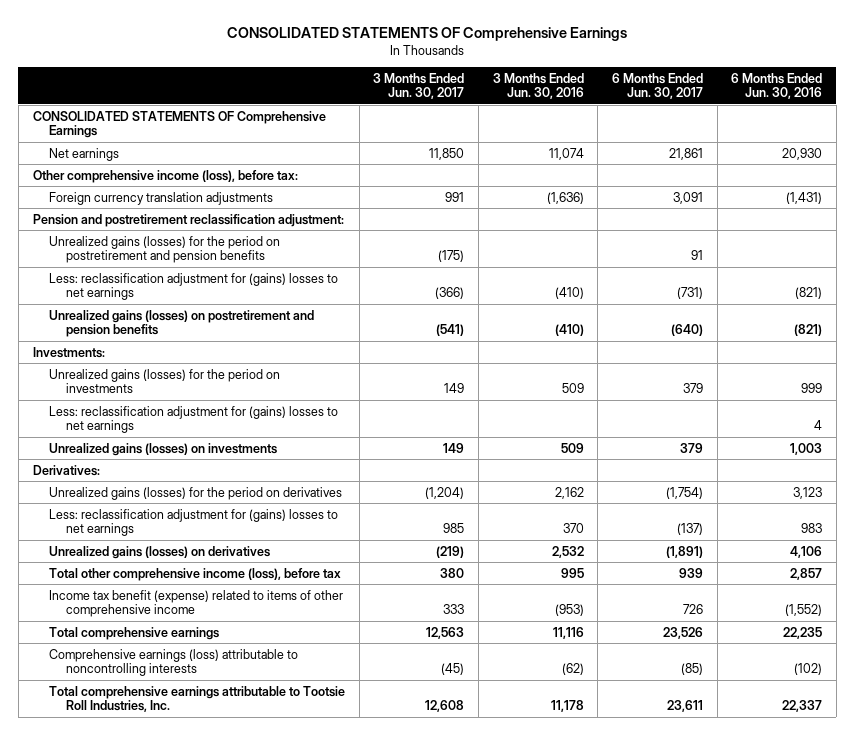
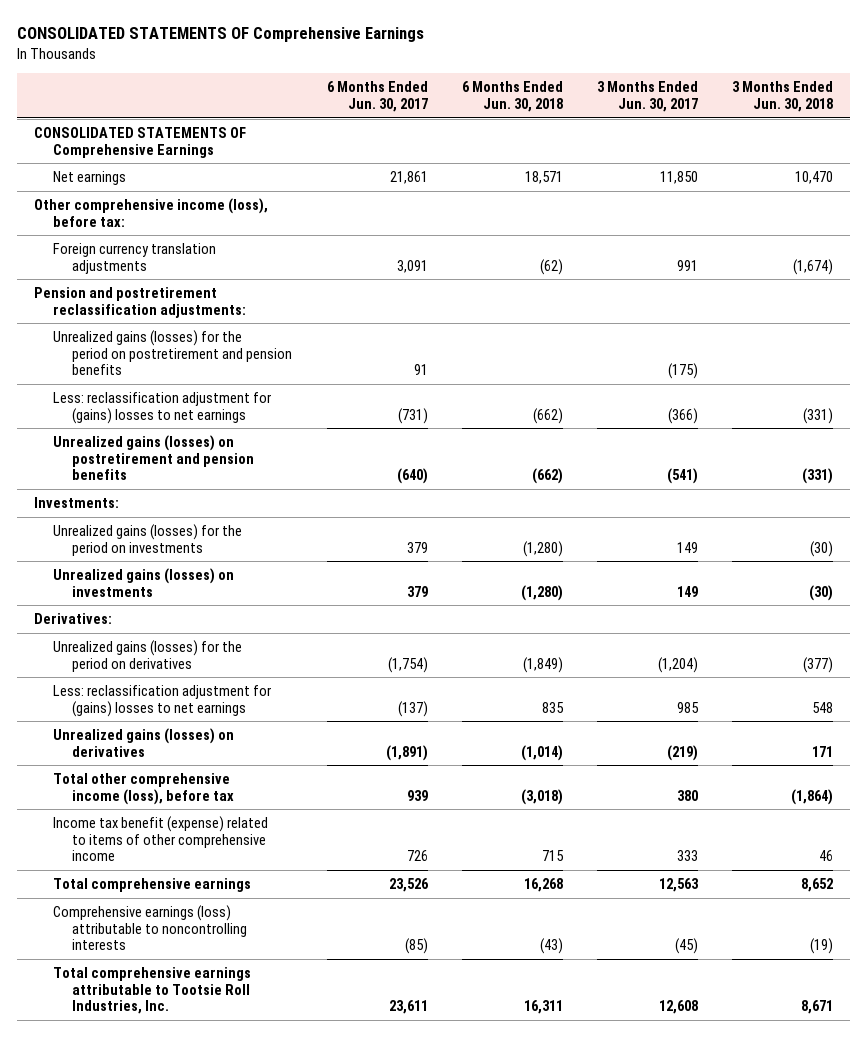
- | 3 Months Ended Jun. 30, 2017 | 3 Months Ended Jun. 30, 2016 | 6 Months Ended Jun. 30, 2017 | 6 Months Ended Jun. 30, 2016
+ | 6 Months Ended Jun. 30, 2017 | 6 Months Ended Jun. 30, 2018 | 3 Months Ended Jun. 30, 2017 | 3 Months Ended Jun. 30, 2018
- Pension and postretirement reclassification adjustment:
+ Pension and postretirement reclassification adjustments:
- Less: reclassification adjustment for (gains) losses to net earnings | | | | 4

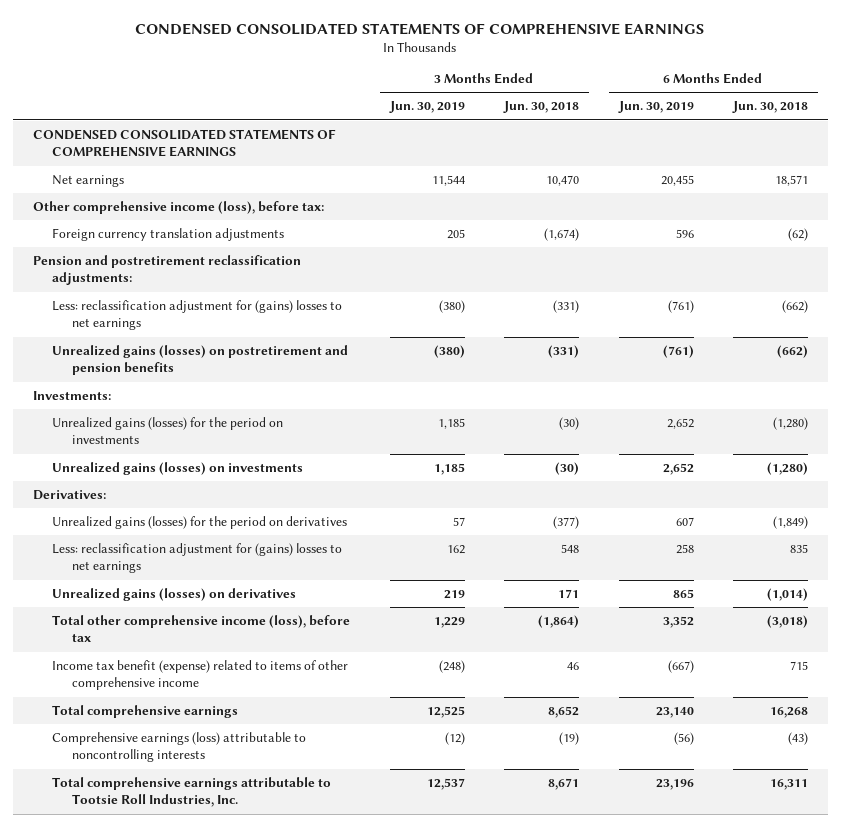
- CONSOLIDATED STATEMENTS OF Comprehensive Earnings
+ CONDENSED CONSOLIDATED STATEMENTS OF COMPREHENSIVE EARNINGS
- | 6 Months Ended Jun. 30, 2017 | 6 Months Ended Jun. 30, 2018 | 3 Months Ended Jun. 30, 2017 | 3 Months Ended Jun. 30, 2018
+ | 3 Months Ended Jun. 30, 2019 | 3 Months Ended Jun. 30, 2018 | 6 Months Ended Jun. 30, 2019 | 6 Months Ended Jun. 30, 2018
- CONSOLIDATED STATEMENTS OF Comprehensive Earnings
+ CONDENSED CONSOLIDATED STATEMENTS OF COMPREHENSIVE EARNINGS
- Unrealized gains (losses) for the period on postretirement and pension benefits | 91 | | (175) |

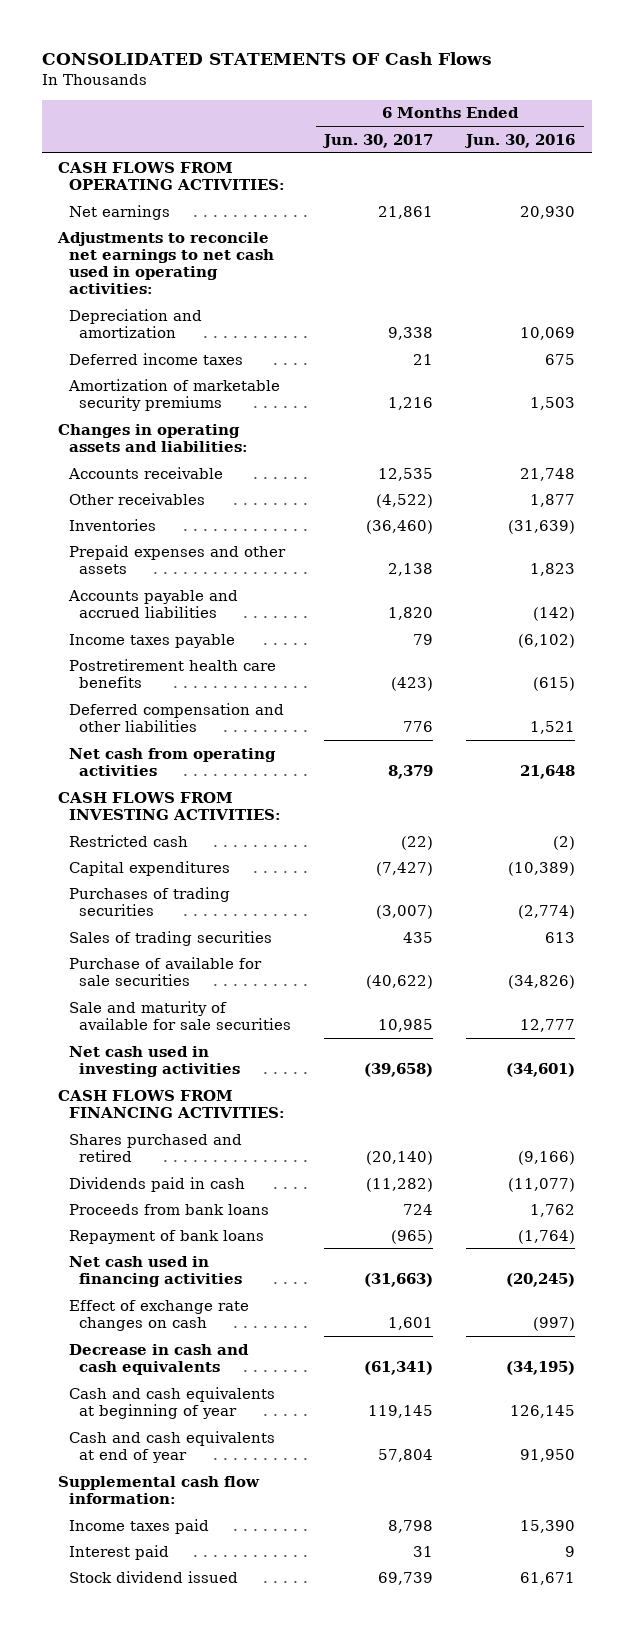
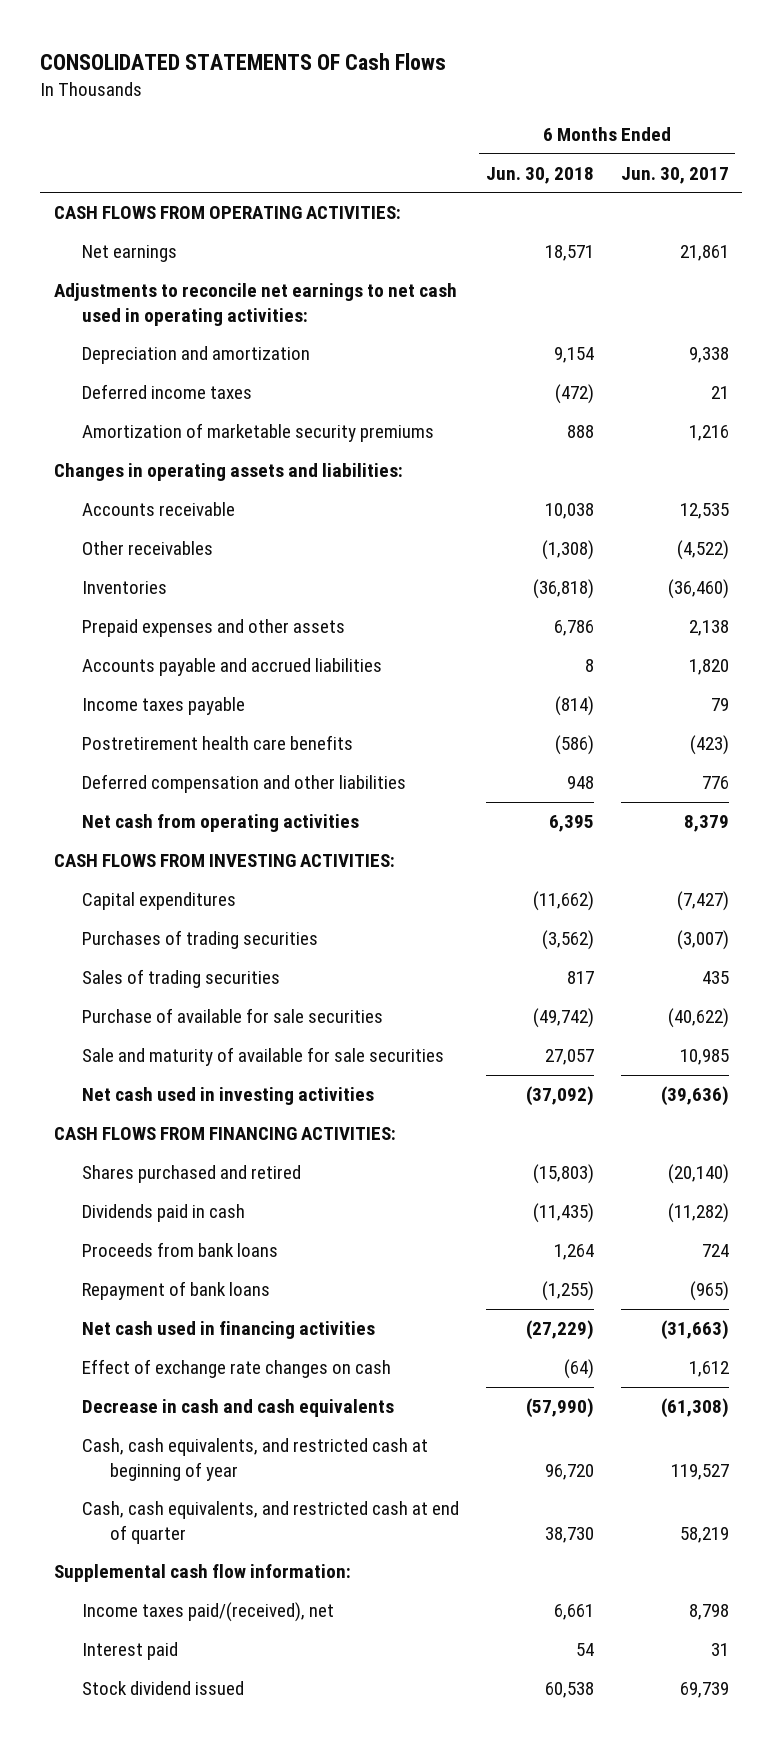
- | 6 Months Ended Jun. 30, 2017 | 6 Months Ended Jun. 30, 2016
+ | 6 Months Ended Jun. 30, 2018 | 6 Months Ended Jun. 30, 2017
- Restricted cash | (22) | (2)
- Net cash used in investing activities | (39,658) | (34,601)
+ Net cash used in investing activities | (37,092) | (39,636)
- Effect of exchange rate changes on cash | 1,601 | (997)
- Decrease in cash and cash equivalents | (61,341) | (34,195)
- Cash and cash equivalents at beginning of year | 119,145 | 126,145
- Cash and cash equivalents at end of year | 57,804 | 91,950
+ Effect of exchange rate changes on cash | (64) | 1,612
+ Decrease in cash and cash equivalents | (57,990) | (61,308)
+ Cash, cash equivalents, and restricted cash at beginning of year | 96,720 | 119,527
+ Cash, cash equivalents, and restricted cash at end of quarter | 38,730 | 58,219
- Income taxes paid | 8,798 | 15,390
+ Income taxes paid/(received), net | 6,661 | 8,798

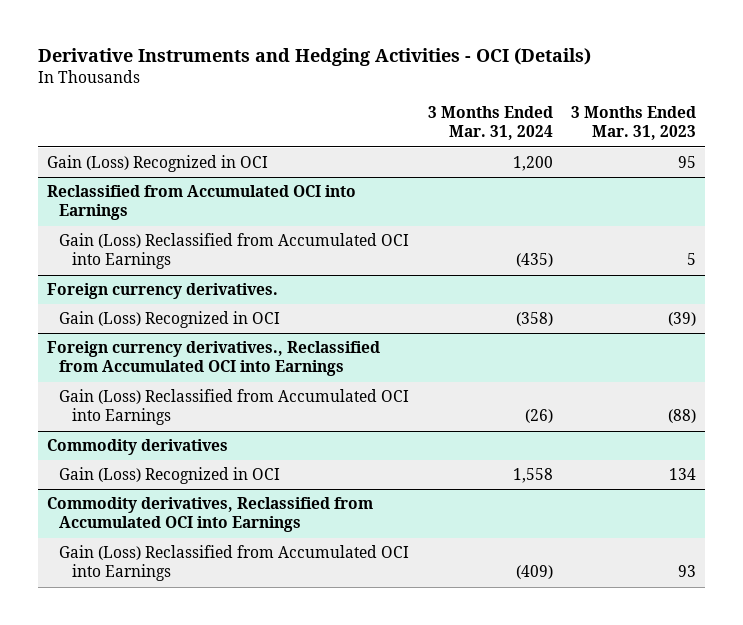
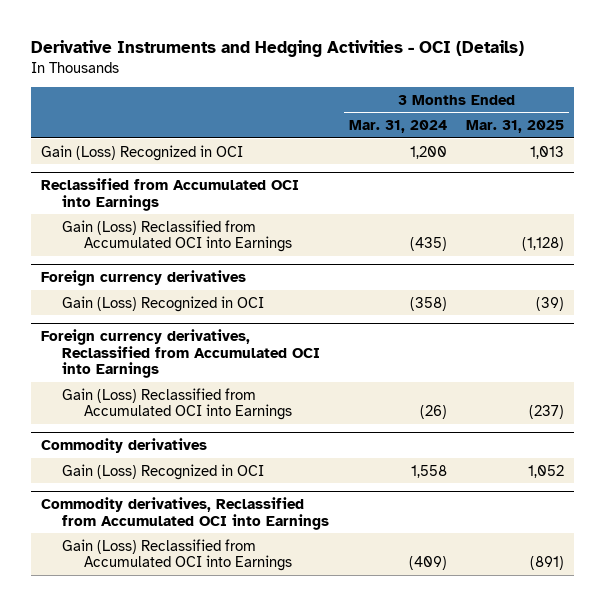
- | 3 Months Ended Mar. 31, 2024 | 3 Months Ended Mar. 31, 2023
+ | 3 Months Ended Mar. 31, 2024 | 3 Months Ended Mar. 31, 2025
- Foreign currency derivatives.
+ Foreign currency derivatives
- Foreign currency derivatives., Reclassified from Accumulated OCI into Earnings
+ Foreign currency derivatives, Reclassified from Accumulated OCI into Earnings

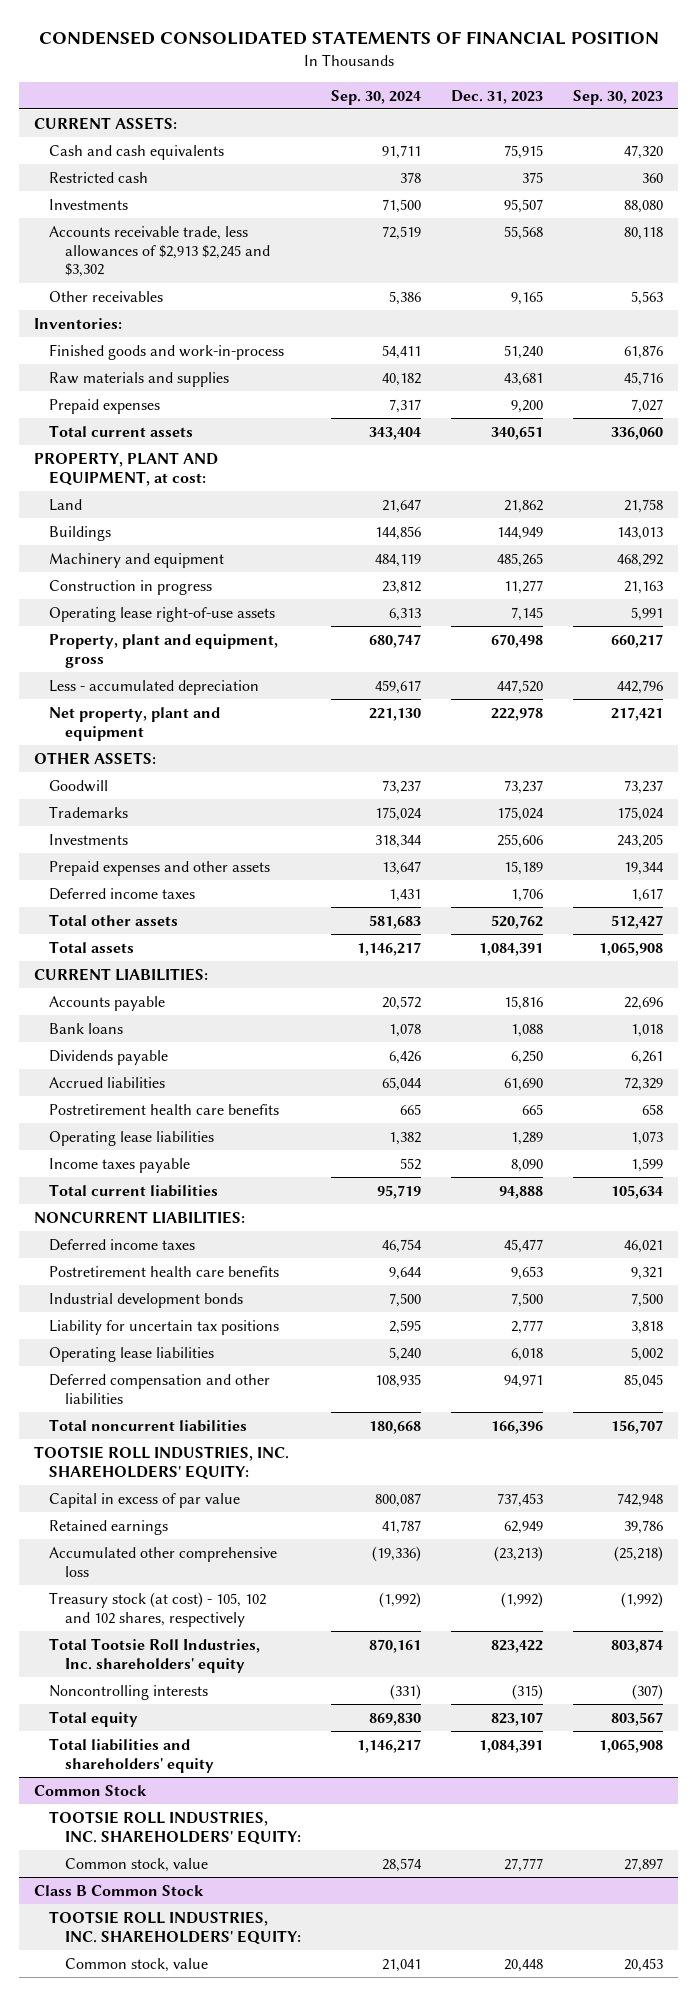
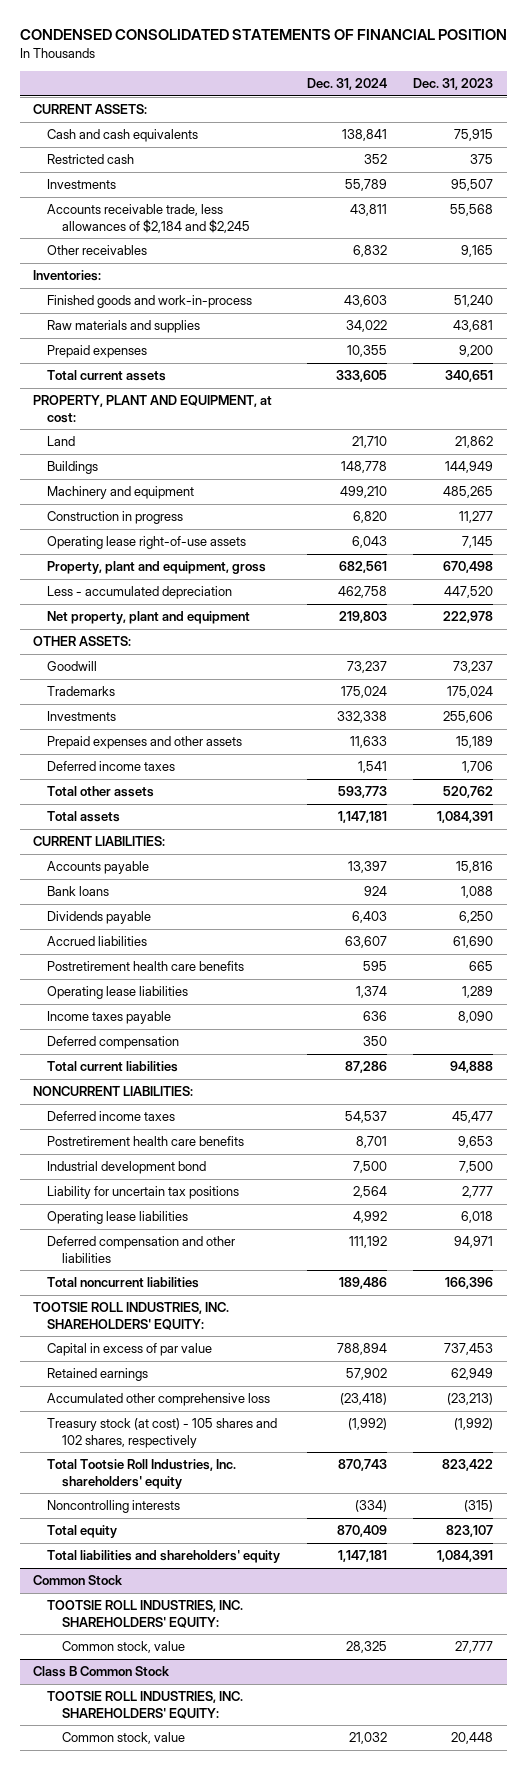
- | Sep. 30, 2024 | Dec. 31, 2023 | Sep. 30, 2023
+ | Dec. 31, 2024 | Dec. 31, 2023
- Accounts receivable trade, less allowances of $2,913 $2,245 and $3,302 | 72,519 | 55,568 | 80,118
+ Accounts receivable trade, less allowances of $2,184 and $2,245 | 43,811 | 55,568
+ Deferred compensation | 350 |
- Industrial development bonds | 7,500 | 7,500 | 7,500
+ Industrial development bond | 7,500 | 7,500
- Treasury stock (at cost) - 105, 102 and 102 shares, respectively | (1,992) | (1,992) | (1,992)
+ Treasury stock (at cost) - 105 shares and 102 shares, respectively | (1,992) | (1,992)

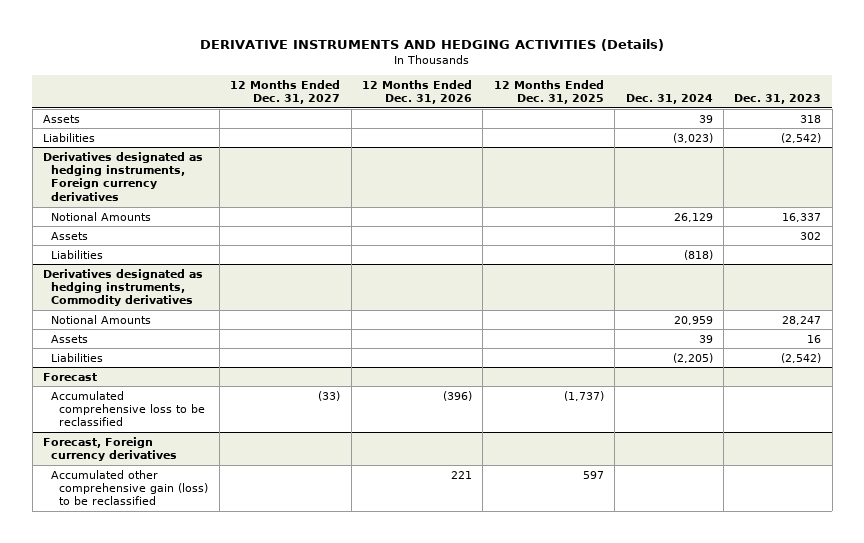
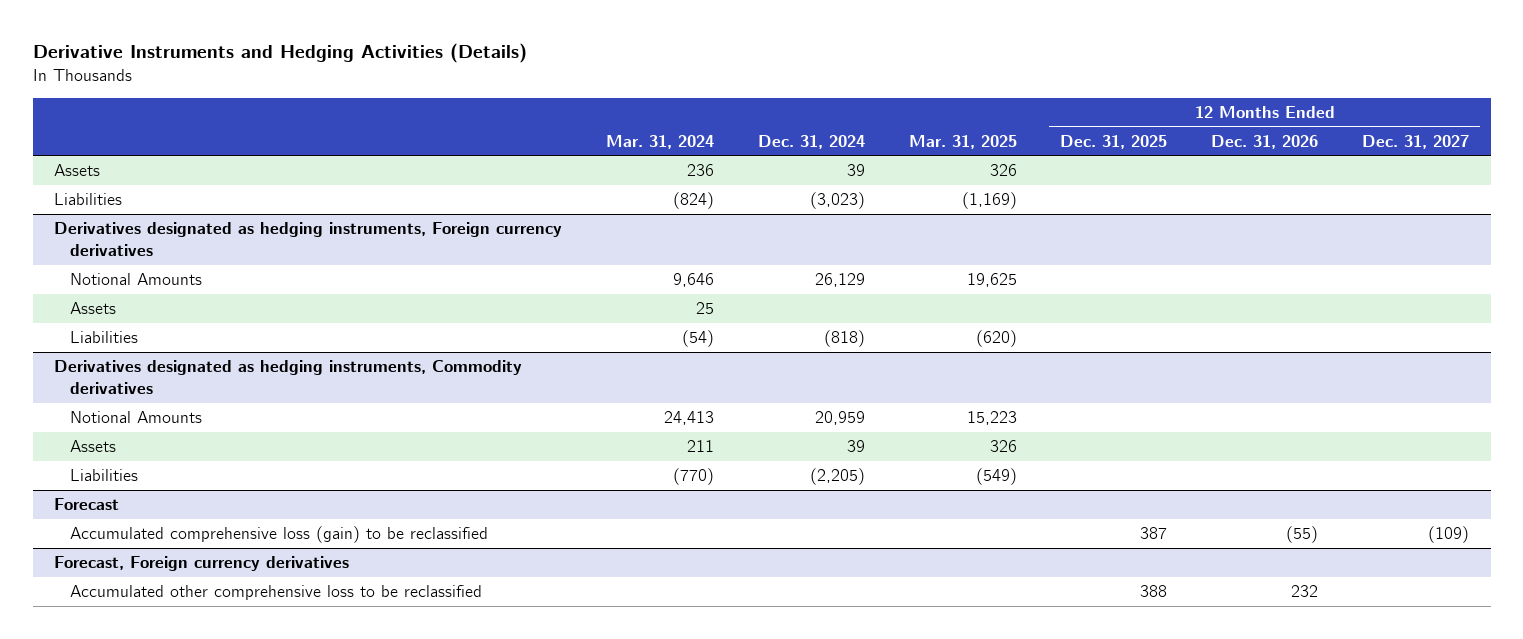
- DERIVATIVE INSTRUMENTS AND HEDGING ACTIVITIES (Details)
+ Derivative Instruments and Hedging Activities (Details)
- | 12 Months Ended Dec. 31, 2027 | 12 Months Ended Dec. 31, 2026 | 12 Months Ended Dec. 31, 2025 | Dec. 31, 2024 | Dec. 31, 2023
+ | Mar. 31, 2024 | Dec. 31, 2024 | Mar. 31, 2025 | 12 Months Ended Dec. 31, 2025 | 12 Months Ended Dec. 31, 2026 | 12 Months Ended Dec. 31, 2027
@ Forecast
- Accumulated comprehensive loss to be reclassified | (33) | (396) | (1,737) | |
+ Accumulated comprehensive loss (gain) to be reclassified | | | | 387 | (55) | (109)
@ Forecast, Foreign currency derivatives
- Accumulated other comprehensive gain (loss) to be reclassified | | 221 | 597 | |
+ Accumulated other comprehensive loss to be reclassified | | | | 388 | 232 |

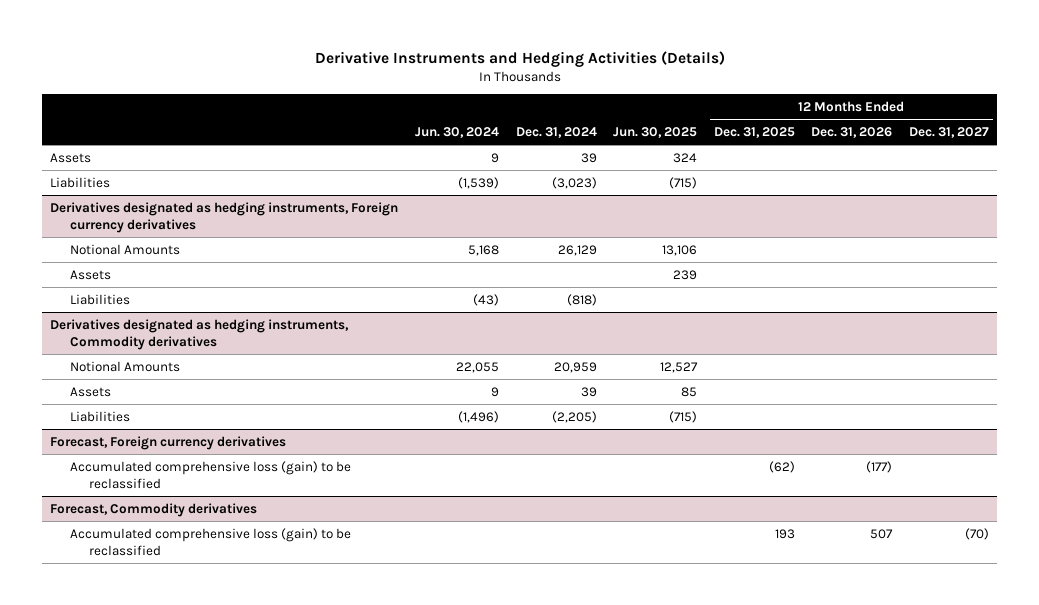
- | Mar. 31, 2024 | Dec. 31, 2024 | Mar. 31, 2025 | 12 Months Ended Dec. 31, 2025 | 12 Months Ended Dec. 31, 2026 | 12 Months Ended Dec. 31, 2027
+ | Jun. 30, 2024 | Dec. 31, 2024 | Jun. 30, 2025 | 12 Months Ended Dec. 31, 2025 | 12 Months Ended Dec. 31, 2026 | 12 Months Ended Dec. 31, 2027
- Forecast
- Accumulated comprehensive loss (gain) to be reclassified | | | | 387 | (55) | (109)
@ Forecast, Foreign currency derivatives
- Accumulated other comprehensive loss to be reclassified | | | | 388 | 232 |
+ Accumulated comprehensive loss (gain) to be reclassified | | | | (62) | (177) |
+ Forecast, Commodity derivatives
+ Accumulated comprehensive loss (gain) to be reclassified | | | | 193 | 507 | (70)

